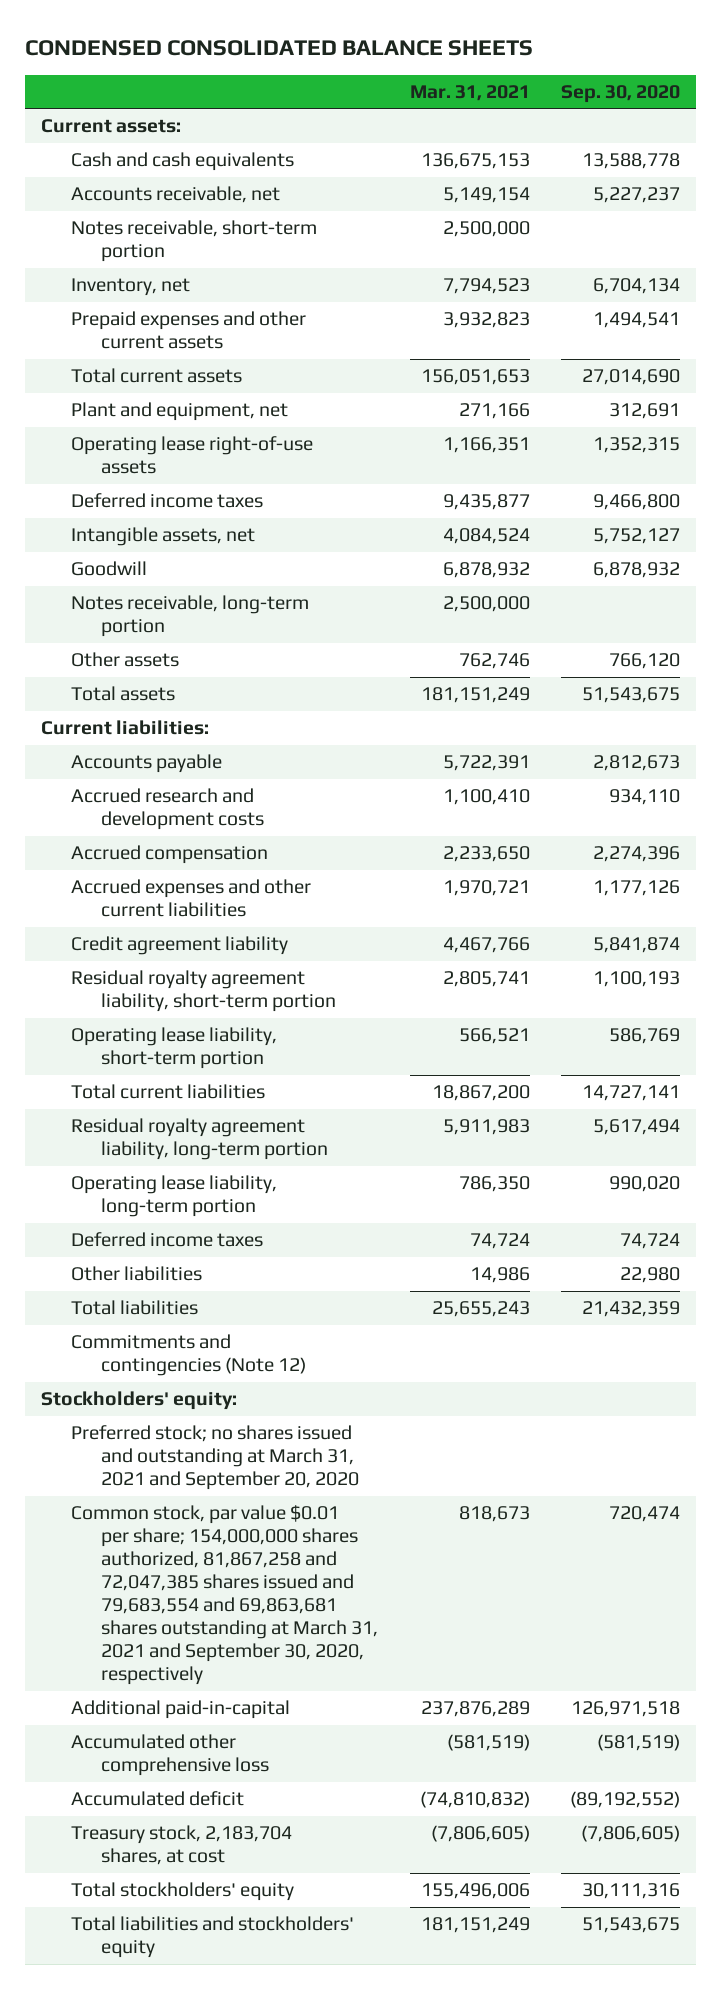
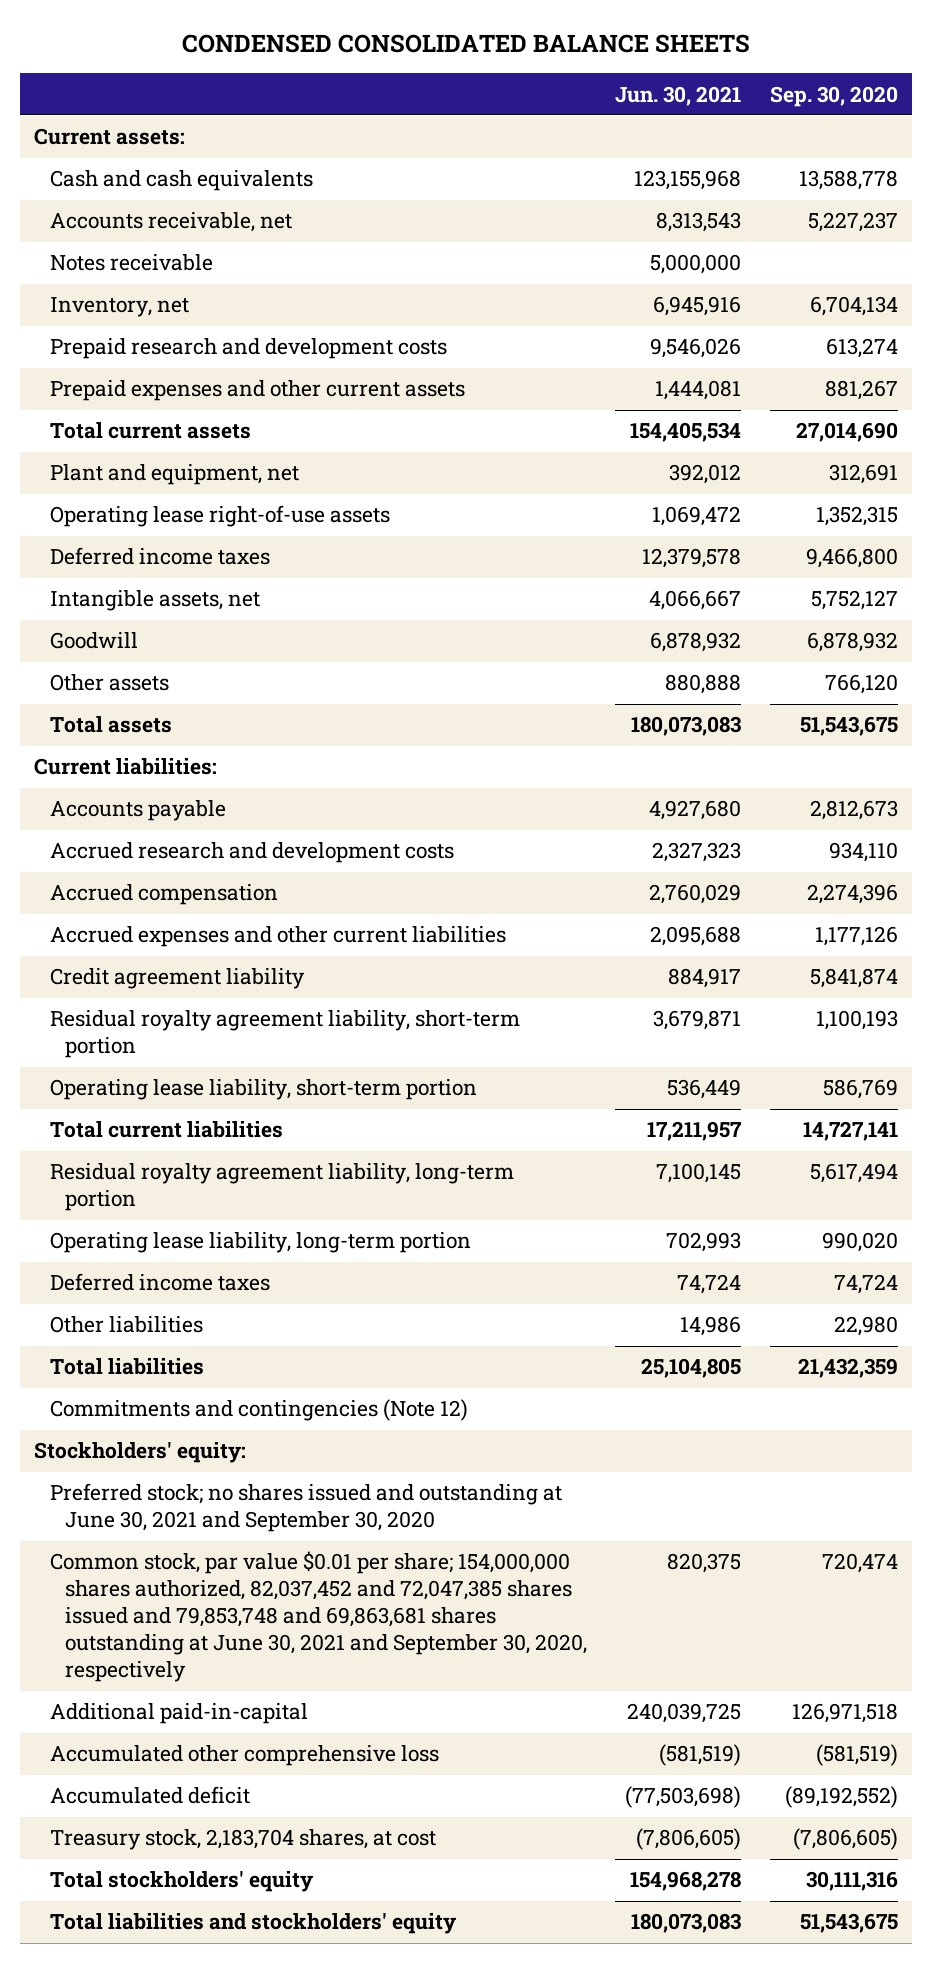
- | Mar. 31, 2021 | Sep. 30, 2020
+ | Jun. 30, 2021 | Sep. 30, 2020
- Notes receivable, short-term portion | 2,500,000 |
+ Notes receivable | 5,000,000 |
- Prepaid expenses and other current assets | 3,932,823 | 1,494,541
+ Prepaid research and development costs | 9,546,026 | 613,274
+ Prepaid expenses and other current assets | 1,444,081 | 881,267
- Notes receivable, long-term portion | 2,500,000 |
- Preferred stock; no shares issued and outstanding at March 31, 2021 and September 20, 2020
- Common stock, par value $0.01 per share; 154,000,000 shares authorized, 81,867,258 and 72,047,385 shares issued and 79,683,554 and 69,863,681 shares outstanding at March 31, 2021 and September 30, 2020, respectively | 818,673 | 720,474
+ Preferred stock; no shares issued and outstanding at June 30, 2021 and September 30, 2020
+ Common stock, par value $0.01 per share; 154,000,000 shares authorized, 82,037,452 and 72,047,385 shares issued and 79,853,748 and 69,863,681 shares outstanding at June 30, 2021 and September 30, 2020, respectively | 820,375 | 720,474

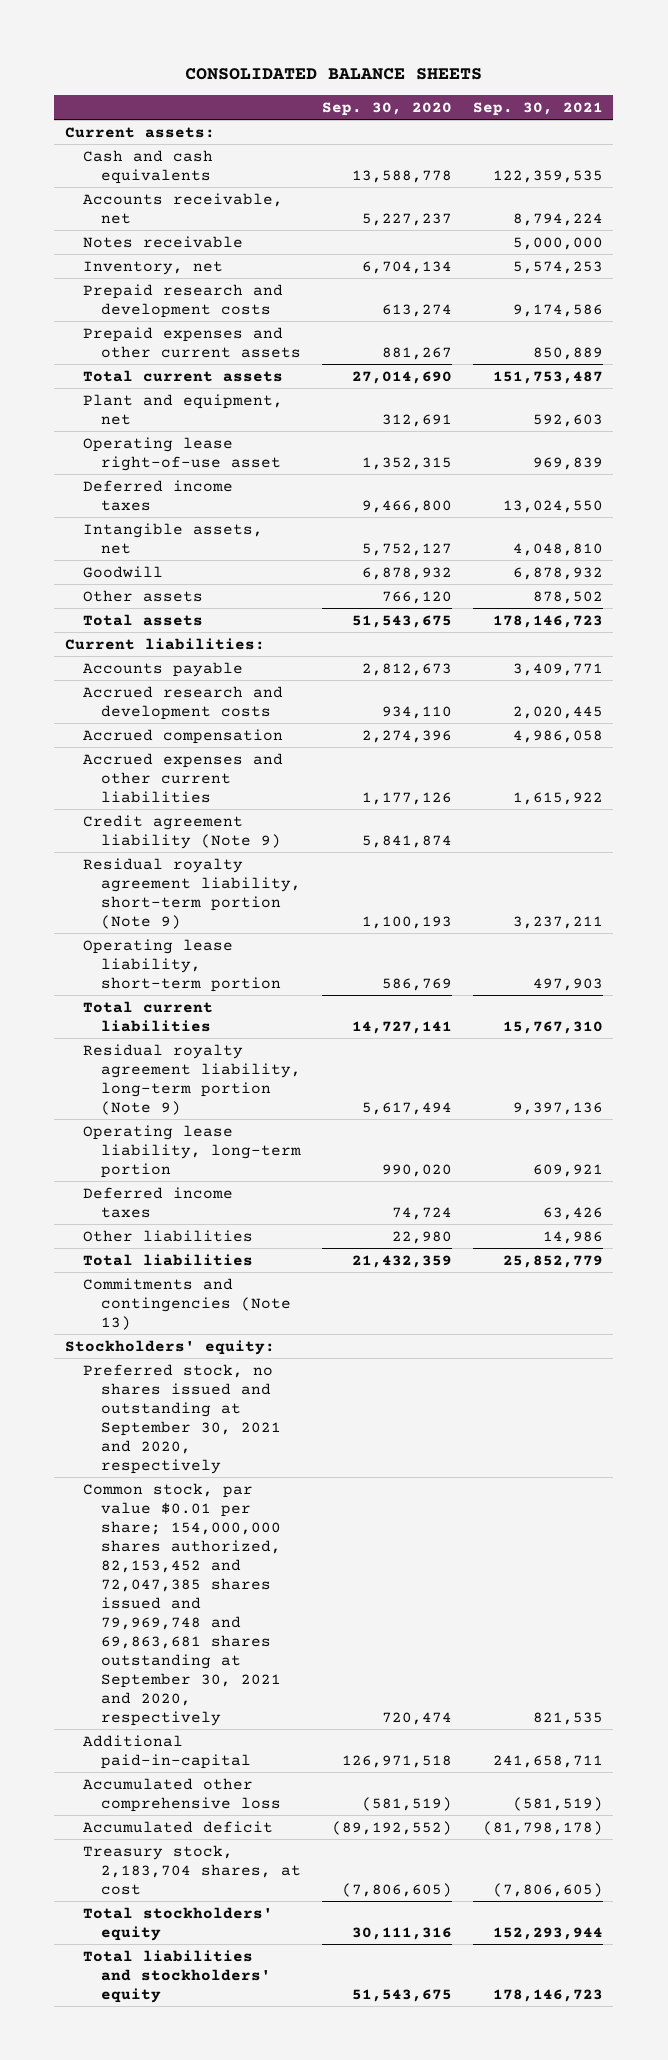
- CONDENSED CONSOLIDATED BALANCE SHEETS
+ CONSOLIDATED BALANCE SHEETS
- | Jun. 30, 2021 | Sep. 30, 2020
+ | Sep. 30, 2020 | Sep. 30, 2021
- Operating lease right-of-use assets | 1,069,472 | 1,352,315
+ Operating lease right-of-use asset | 1,352,315 | 969,839
- Credit agreement liability | 884,917 | 5,841,874
- Residual royalty agreement liability, short-term portion | 3,679,871 | 1,100,193
+ Credit agreement liability (Note 9) | 5,841,874 |
+ Residual royalty agreement liability, short-term portion (Note 9) | 1,100,193 | 3,237,211
- Residual royalty agreement liability, long-term portion | 7,100,145 | 5,617,494
+ Residual royalty agreement liability, long-term portion (Note 9) | 5,617,494 | 9,397,136
- Commitments and contingencies (Note 12)
+ Commitments and contingencies (Note 13)
- Preferred stock; no shares issued and outstanding at June 30, 2021 and September 30, 2020
- Common stock, par value $0.01 per share; 154,000,000 shares authorized, 82,037,452 and 72,047,385 shares issued and 79,853,748 and 69,863,681 shares outstanding at June 30, 2021 and September 30, 2020, respectively | 820,375 | 720,474
+ Preferred stock, no shares issued and outstanding at September 30, 2021 and 2020, respectively
+ Common stock, par value $0.01 per share; 154,000,000 shares authorized, 82,153,452 and 72,047,385 shares issued and 79,969,748 and 69,863,681 shares outstanding at September 30, 2021 and 2020, respectively | 720,474 | 821,535

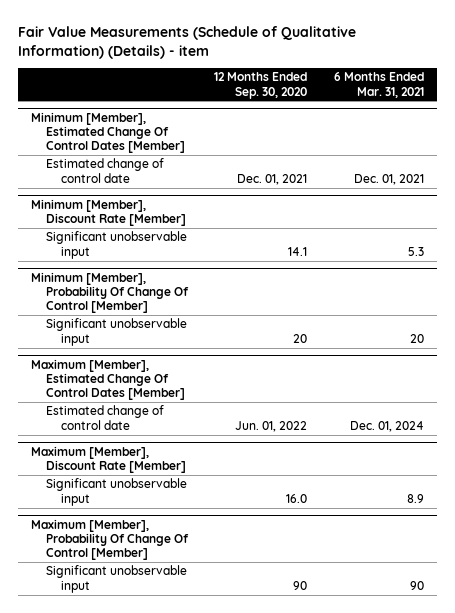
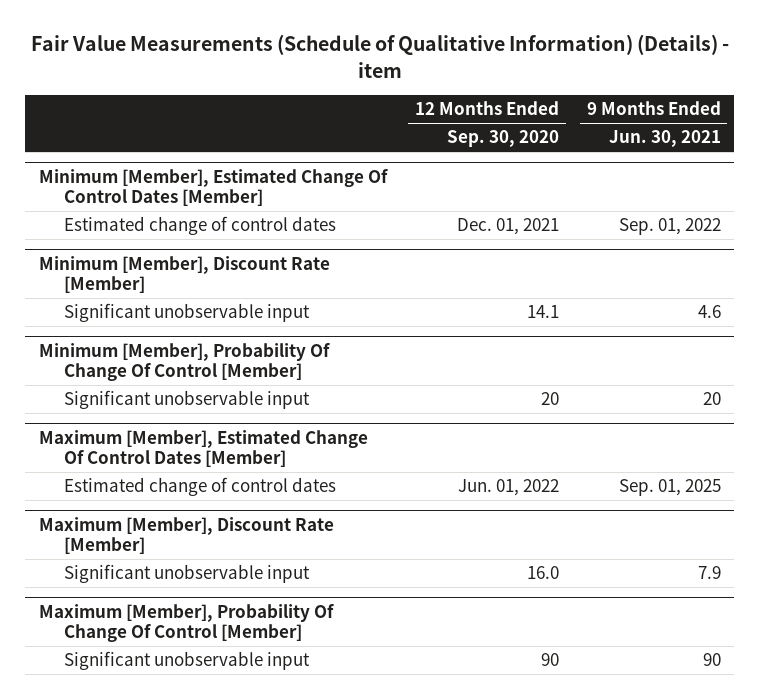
- | 12 Months Ended Sep. 30, 2020 | 6 Months Ended Mar. 31, 2021
+ | 12 Months Ended Sep. 30, 2020 | 9 Months Ended Jun. 30, 2021
@ Minimum [Member], Estimated Change Of Control Dates [Member]
- Estimated change of control date | Dec. 01, 2021 | Dec. 01, 2021
+ Estimated change of control dates | Dec. 01, 2021 | Sep. 01, 2022
@ Maximum [Member], Estimated Change Of Control Dates [Member]
- Estimated change of control date | Jun. 01, 2022 | Dec. 01, 2024
+ Estimated change of control dates | Jun. 01, 2022 | Sep. 01, 2025

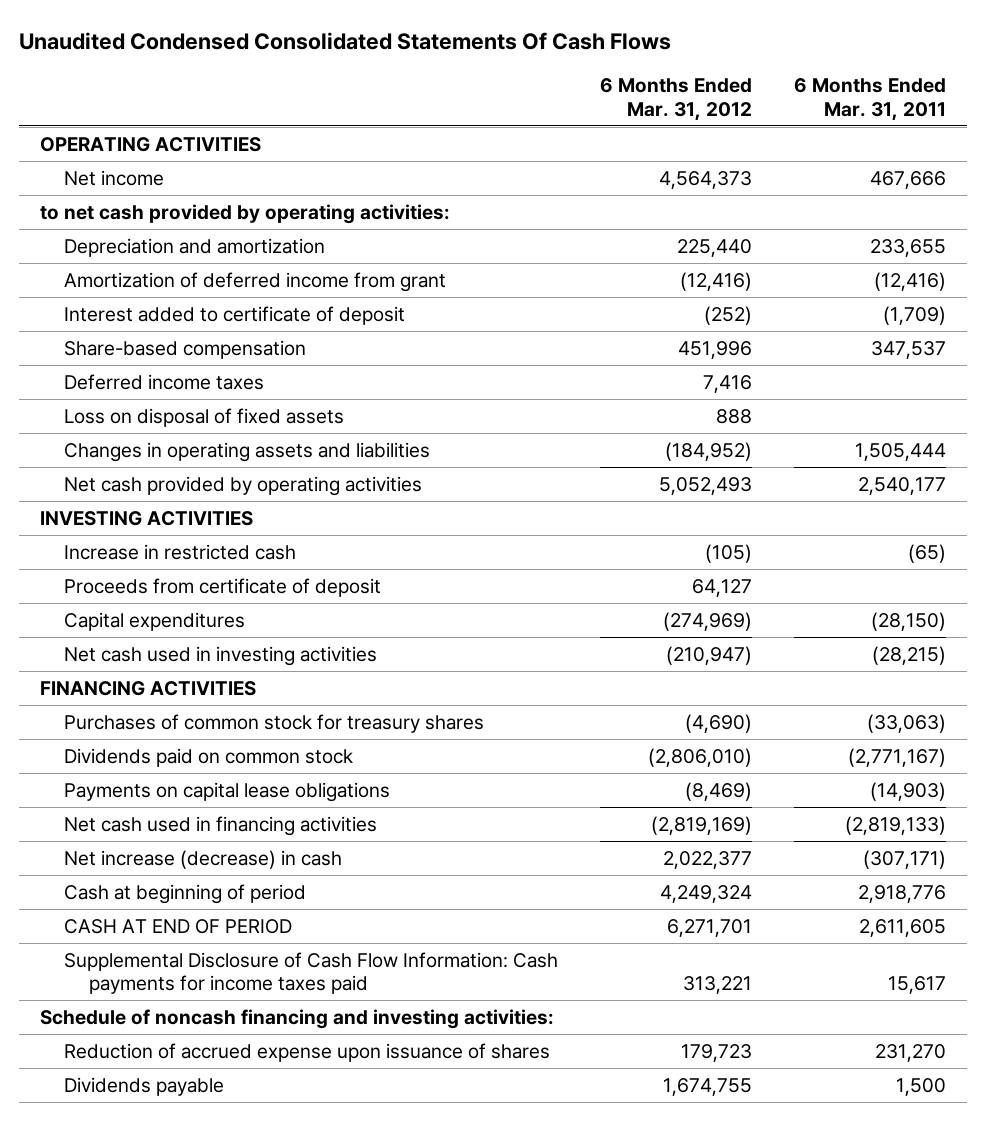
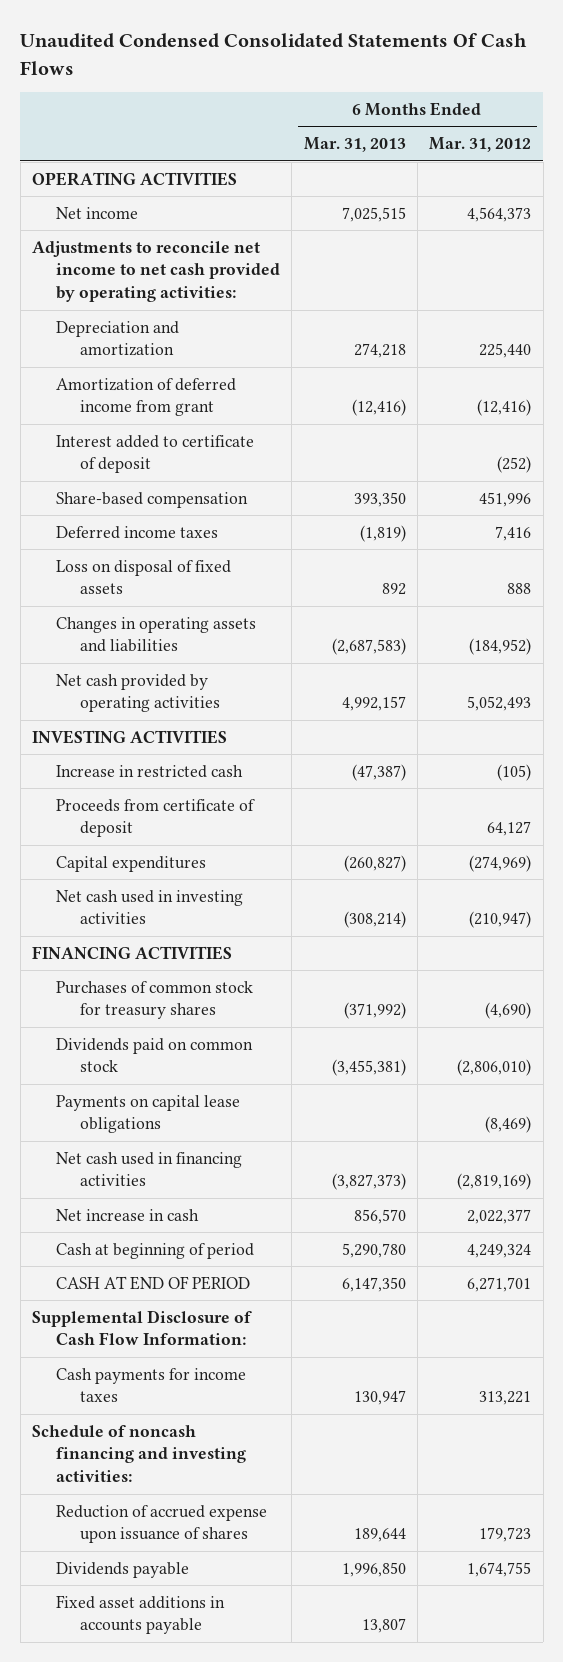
- | 6 Months Ended Mar. 31, 2012 | 6 Months Ended Mar. 31, 2011
+ | 6 Months Ended Mar. 31, 2013 | 6 Months Ended Mar. 31, 2012
- to net cash provided by operating activities:
+ Adjustments to reconcile net income to net cash provided by operating activities:
- Net increase (decrease) in cash | 2,022,377 | (307,171)
+ Net increase in cash | 856,570 | 2,022,377
- Supplemental Disclosure of Cash Flow Information: Cash payments for income taxes paid | 313,221 | 15,617
+ Supplemental Disclosure of Cash Flow Information:
+ Cash payments for income taxes | 130,947 | 313,221
+ Fixed asset additions in accounts payable | 13,807 |

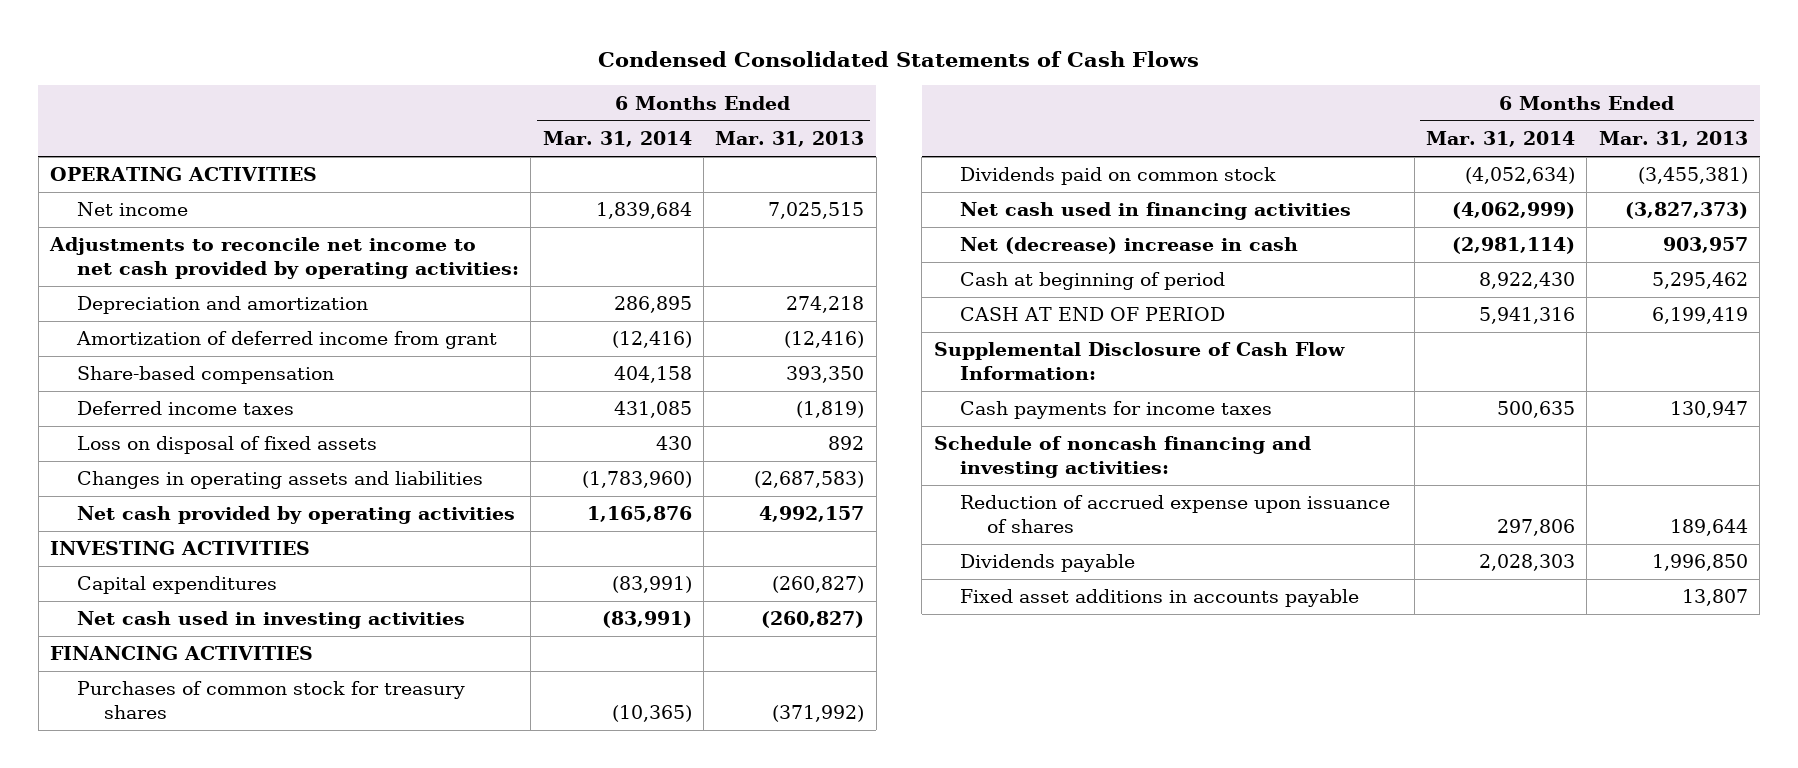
- Unaudited Condensed Consolidated Statements Of Cash Flows
+ Condensed Consolidated Statements of Cash Flows
- | 6 Months Ended Mar. 31, 2013 | 6 Months Ended Mar. 31, 2012
+ | 6 Months Ended Mar. 31, 2014 | 6 Months Ended Mar. 31, 2013
- Interest added to certificate of deposit | | (252)
- Increase in restricted cash | (47,387) | (105)
- Proceeds from certificate of deposit | | 64,127
- Net cash used in investing activities | (308,214) | (210,947)
+ Net cash used in investing activities | (83,991) | (260,827)
- Payments on capital lease obligations | | (8,469)
- Net increase in cash | 856,570 | 2,022,377
- Cash at beginning of period | 5,290,780 | 4,249,324
- CASH AT END OF PERIOD | 6,147,350 | 6,271,701
+ Net (decrease) increase in cash | (2,981,114) | 903,957
+ Cash at beginning of period | 8,922,430 | 5,295,462
+ CASH AT END OF PERIOD | 5,941,316 | 6,199,419

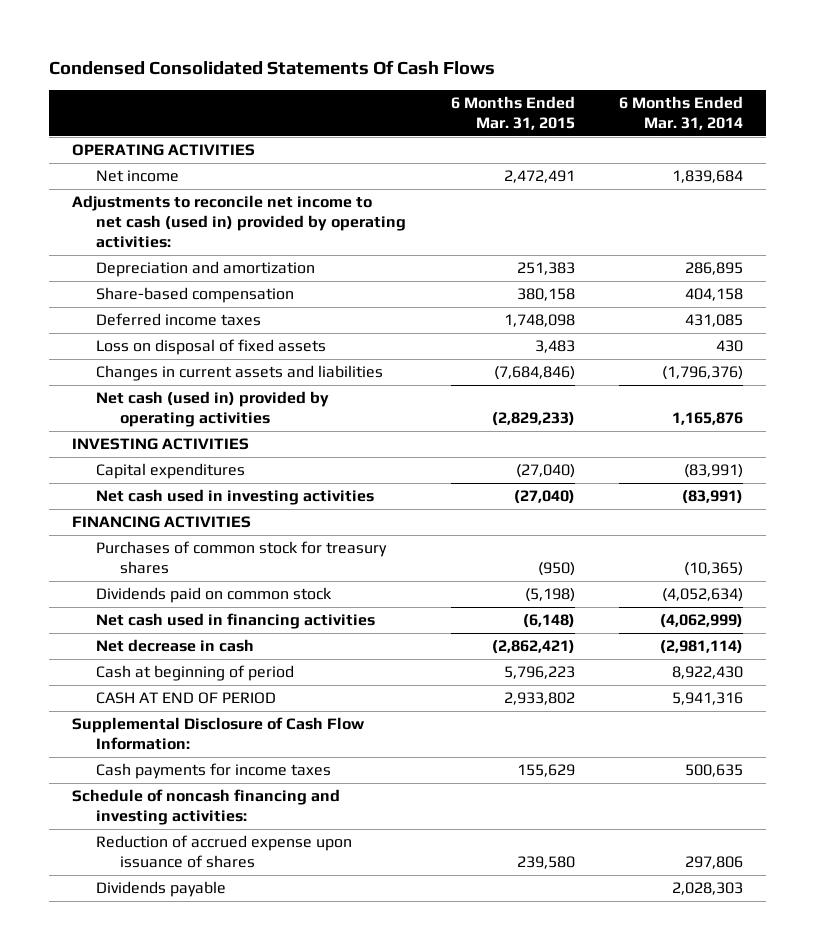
- Condensed Consolidated Statements of Cash Flows
+ Condensed Consolidated Statements Of Cash Flows
- | 6 Months Ended Mar. 31, 2014 | 6 Months Ended Mar. 31, 2013
+ | 6 Months Ended Mar. 31, 2015 | 6 Months Ended Mar. 31, 2014
- Adjustments to reconcile net income to net cash provided by operating activities:
+ Adjustments to reconcile net income to net cash (used in) provided by operating activities:
- Amortization of deferred income from grant | (12,416) | (12,416)
- Changes in operating assets and liabilities | (1,783,960) | (2,687,583)
- Net cash provided by operating activities | 1,165,876 | 4,992,157
+ Changes in current assets and liabilities | (7,684,846) | (1,796,376)
+ Net cash (used in) provided by operating activities | (2,829,233) | 1,165,876
- Net (decrease) increase in cash | (2,981,114) | 903,957
+ Net decrease in cash | (2,862,421) | (2,981,114)
- Fixed asset additions in accounts payable | | 13,807

